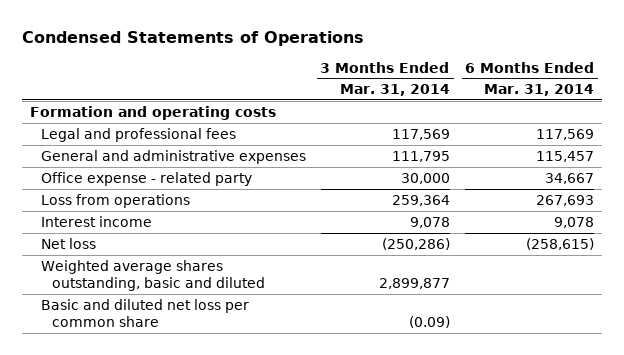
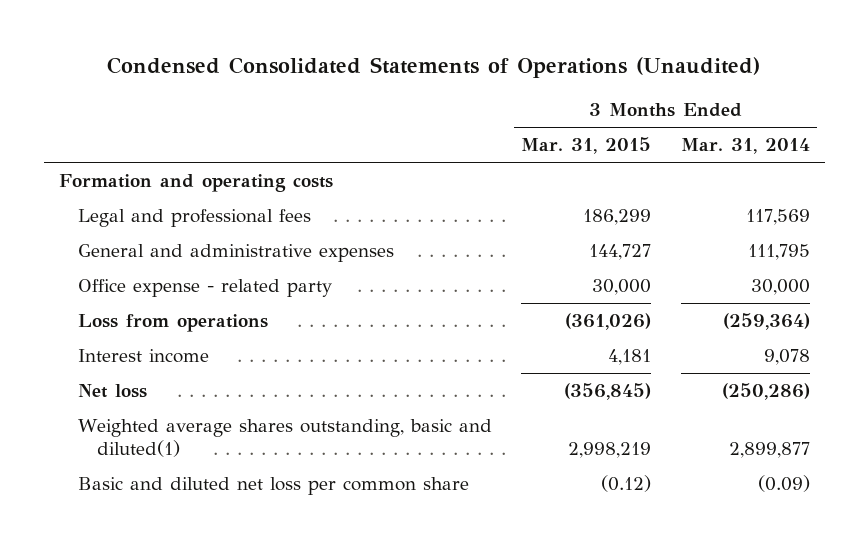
- Condensed Statements of Operations
+ Condensed Consolidated Statements of Operations (Unaudited)
- | 3 Months Ended Mar. 31, 2014 | 6 Months Ended Mar. 31, 2014
+ | 3 Months Ended Mar. 31, 2015 | 3 Months Ended Mar. 31, 2014
- Loss from operations | 259,364 | 267,693
+ Loss from operations | (361,026) | (259,364)
- Weighted average shares outstanding, basic and diluted | 2,899,877 |
+ Weighted average shares outstanding, basic and diluted(1) | 2,998,219 | 2,899,877

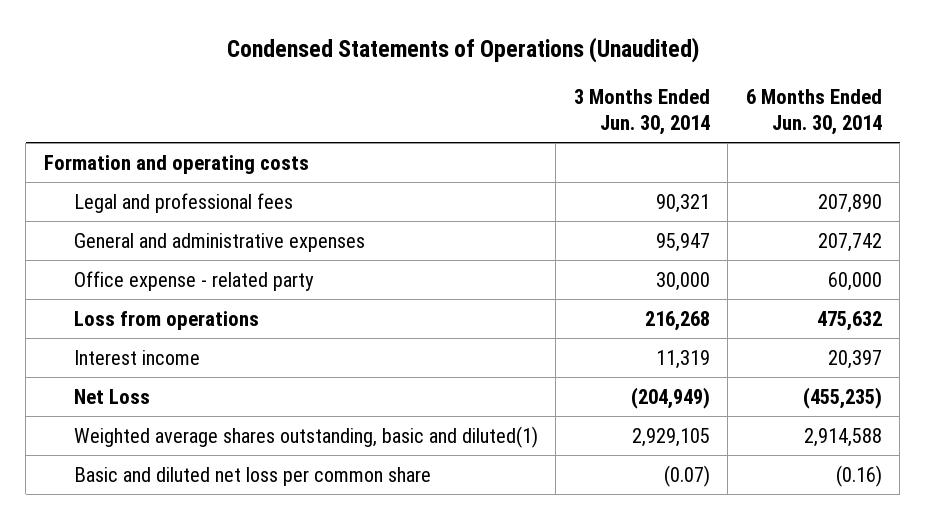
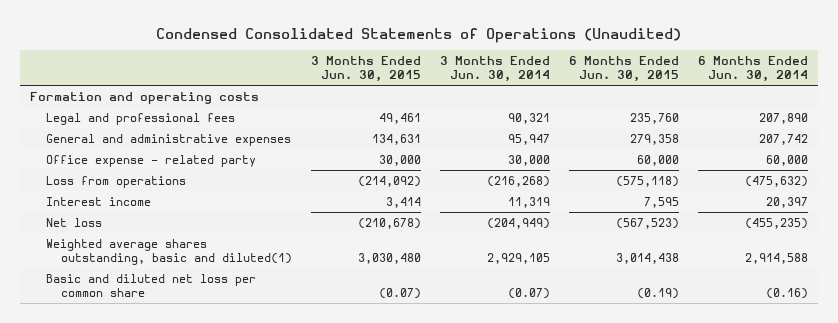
- Condensed Statements of Operations (Unaudited)
+ Condensed Consolidated Statements of Operations (Unaudited)
- | 3 Months Ended Jun. 30, 2014 | 6 Months Ended Jun. 30, 2014
+ | 3 Months Ended Jun. 30, 2015 | 3 Months Ended Jun. 30, 2014 | 6 Months Ended Jun. 30, 2015 | 6 Months Ended Jun. 30, 2014
- Loss from operations | 216,268 | 475,632
+ Loss from operations | (214,092) | (216,268) | (575,118) | (475,632)
- Net Loss | (204,949) | (455,235)
+ Net loss | (210,678) | (204,949) | (567,523) | (455,235)

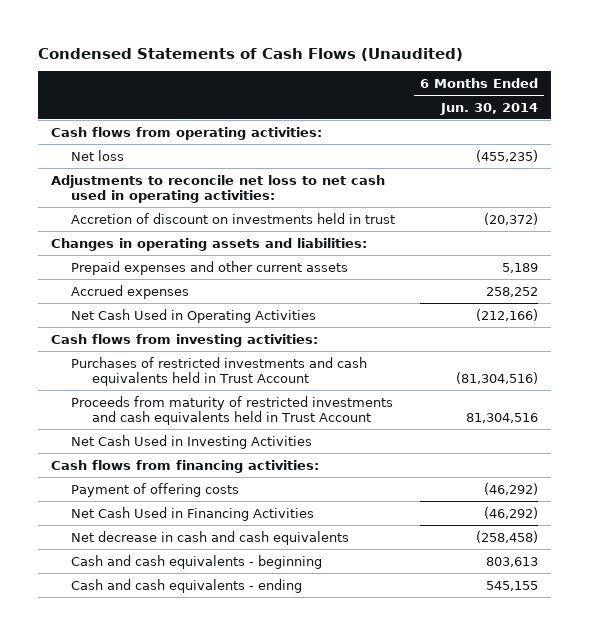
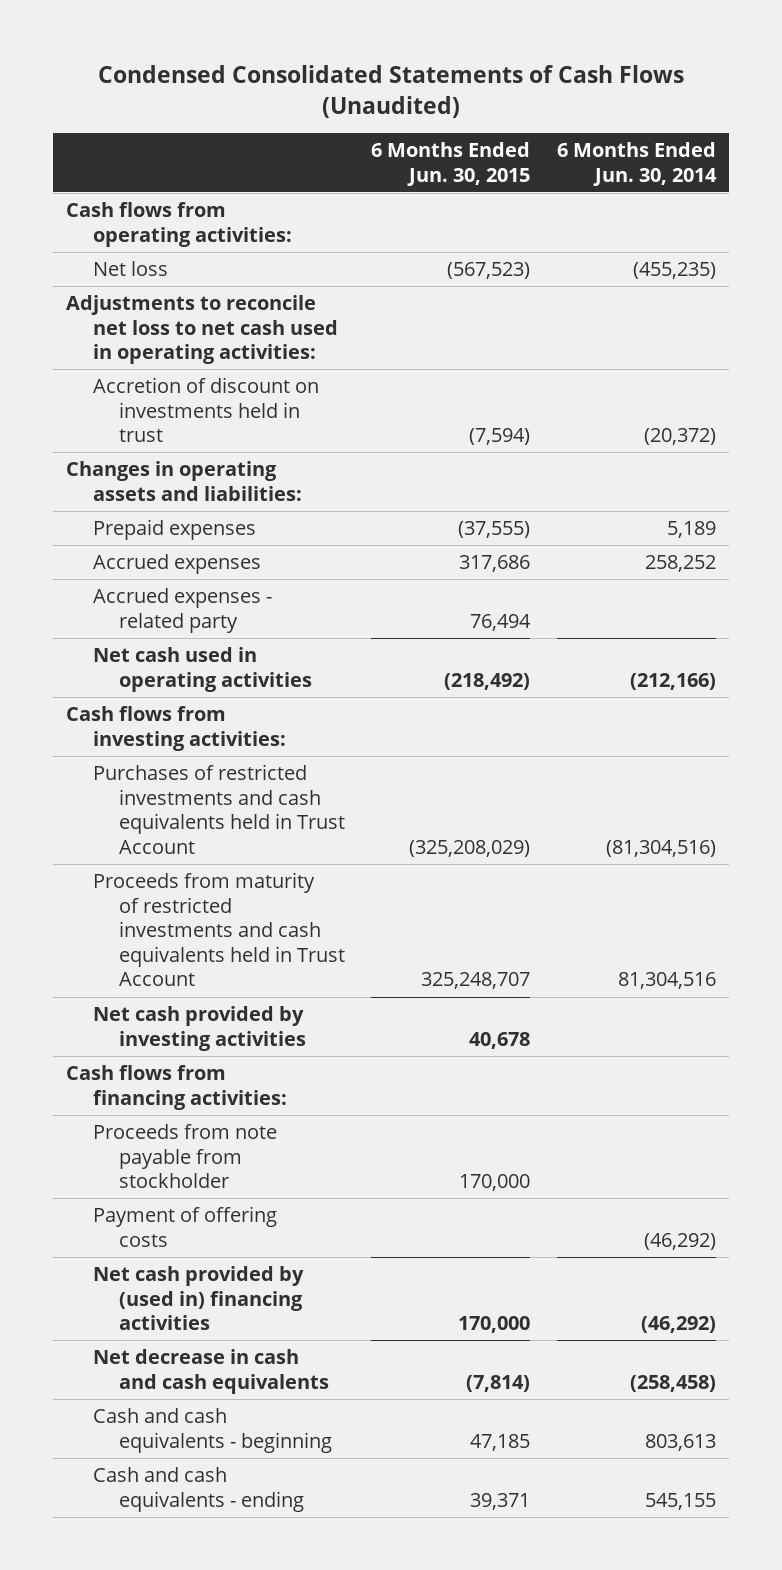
- Condensed Statements of Cash Flows (Unaudited)
+ Condensed Consolidated Statements of Cash Flows (Unaudited)
- | 6 Months Ended Jun. 30, 2014
+ | 6 Months Ended Jun. 30, 2015 | 6 Months Ended Jun. 30, 2014
- Prepaid expenses and other current assets | 5,189
+ Prepaid expenses | (37,555) | 5,189
- Net Cash Used in Operating Activities | (212,166)
+ Accrued expenses - related party | 76,494 |
+ Net cash used in operating activities | (218,492) | (212,166)
- Net Cash Used in Investing Activities
+ Net cash provided by investing activities | 40,678 |
+ Proceeds from note payable from stockholder | 170,000 |
- Net Cash Used in Financing Activities | (46,292)
+ Net cash provided by (used in) financing activities | 170,000 | (46,292)

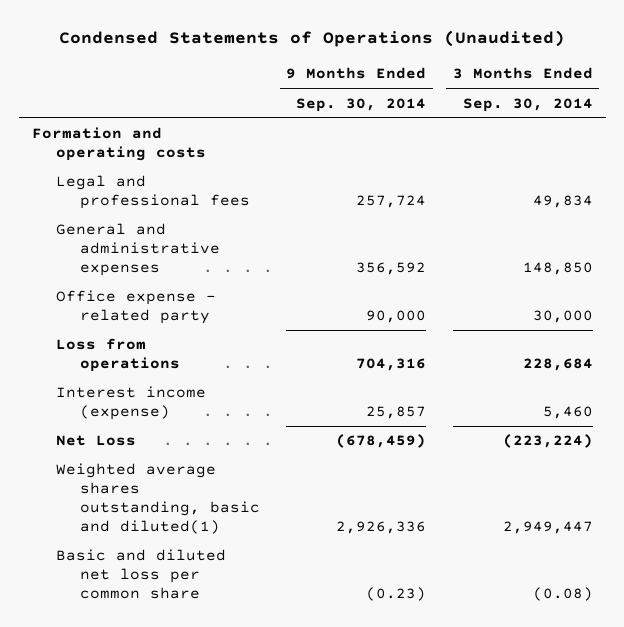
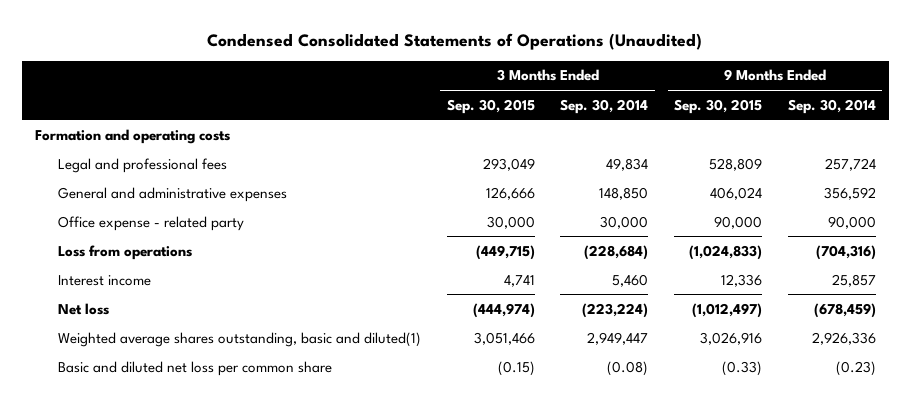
- Condensed Statements of Operations (Unaudited)
+ Condensed Consolidated Statements of Operations (Unaudited)
- | 9 Months Ended Sep. 30, 2014 | 3 Months Ended Sep. 30, 2014
+ | 3 Months Ended Sep. 30, 2015 | 3 Months Ended Sep. 30, 2014 | 9 Months Ended Sep. 30, 2015 | 9 Months Ended Sep. 30, 2014
- Loss from operations | 704,316 | 228,684
- Interest income (expense) | 25,857 | 5,460
- Net Loss | (678,459) | (223,224)
+ Loss from operations | (449,715) | (228,684) | (1,024,833) | (704,316)
+ Interest income | 4,741 | 5,460 | 12,336 | 25,857
+ Net loss | (444,974) | (223,224) | (1,012,497) | (678,459)

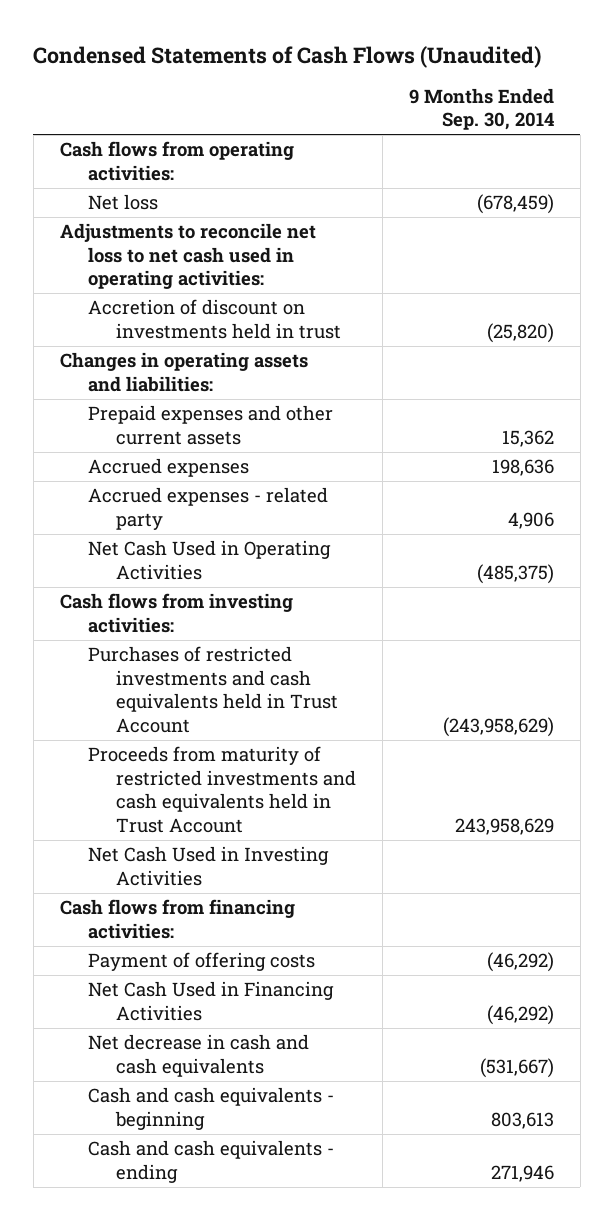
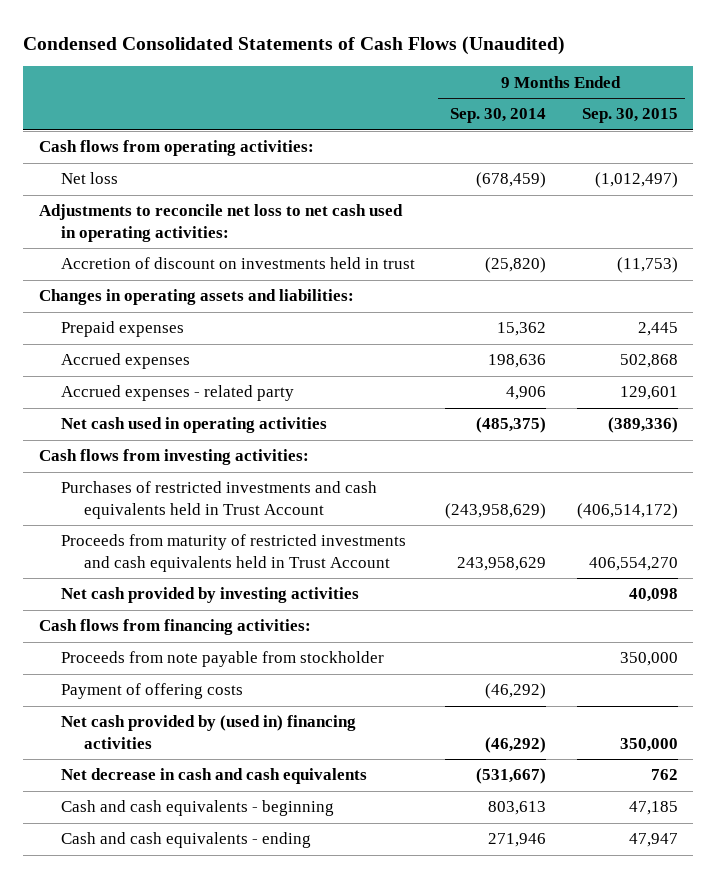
- Condensed Statements of Cash Flows (Unaudited)
+ Condensed Consolidated Statements of Cash Flows (Unaudited)
- | 9 Months Ended Sep. 30, 2014
+ | 9 Months Ended Sep. 30, 2014 | 9 Months Ended Sep. 30, 2015
- Prepaid expenses and other current assets | 15,362
+ Prepaid expenses | 15,362 | 2,445
- Net Cash Used in Operating Activities | (485,375)
+ Net cash used in operating activities | (485,375) | (389,336)
- Net Cash Used in Investing Activities
+ Net cash provided by investing activities | | 40,098
+ Proceeds from note payable from stockholder | | 350,000
- Net Cash Used in Financing Activities | (46,292)
+ Net cash provided by (used in) financing activities | (46,292) | 350,000

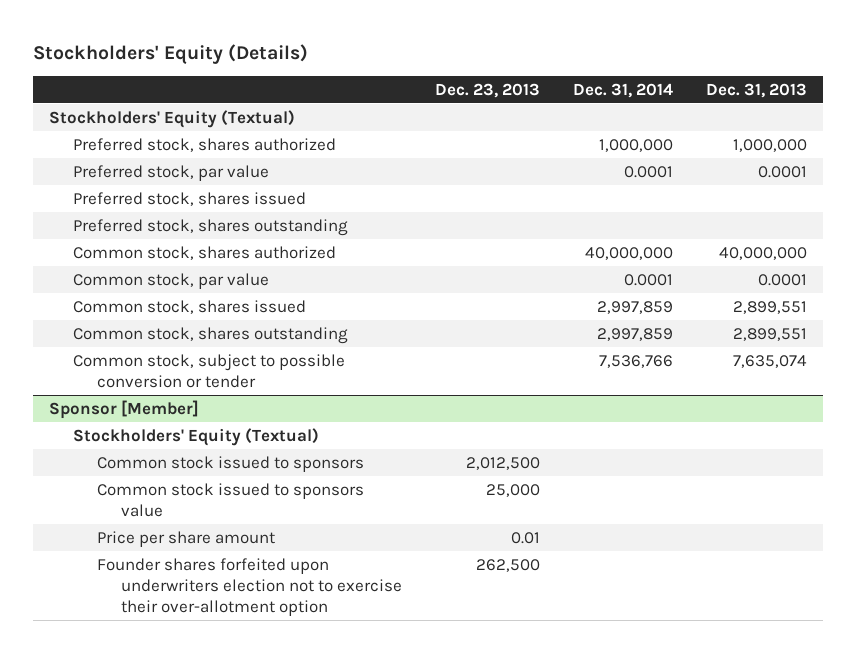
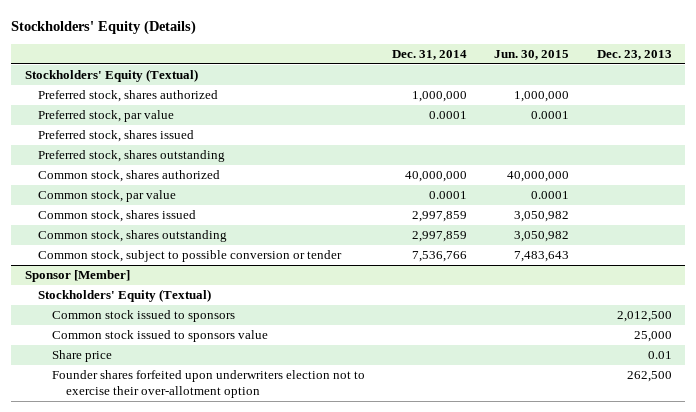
- | Dec. 23, 2013 | Dec. 31, 2014 | Dec. 31, 2013
+ | Dec. 31, 2014 | Jun. 30, 2015 | Dec. 23, 2013
@ Sponsor [Member]
- Price per share amount | 0.01 | |
+ Share price | | | 0.01

